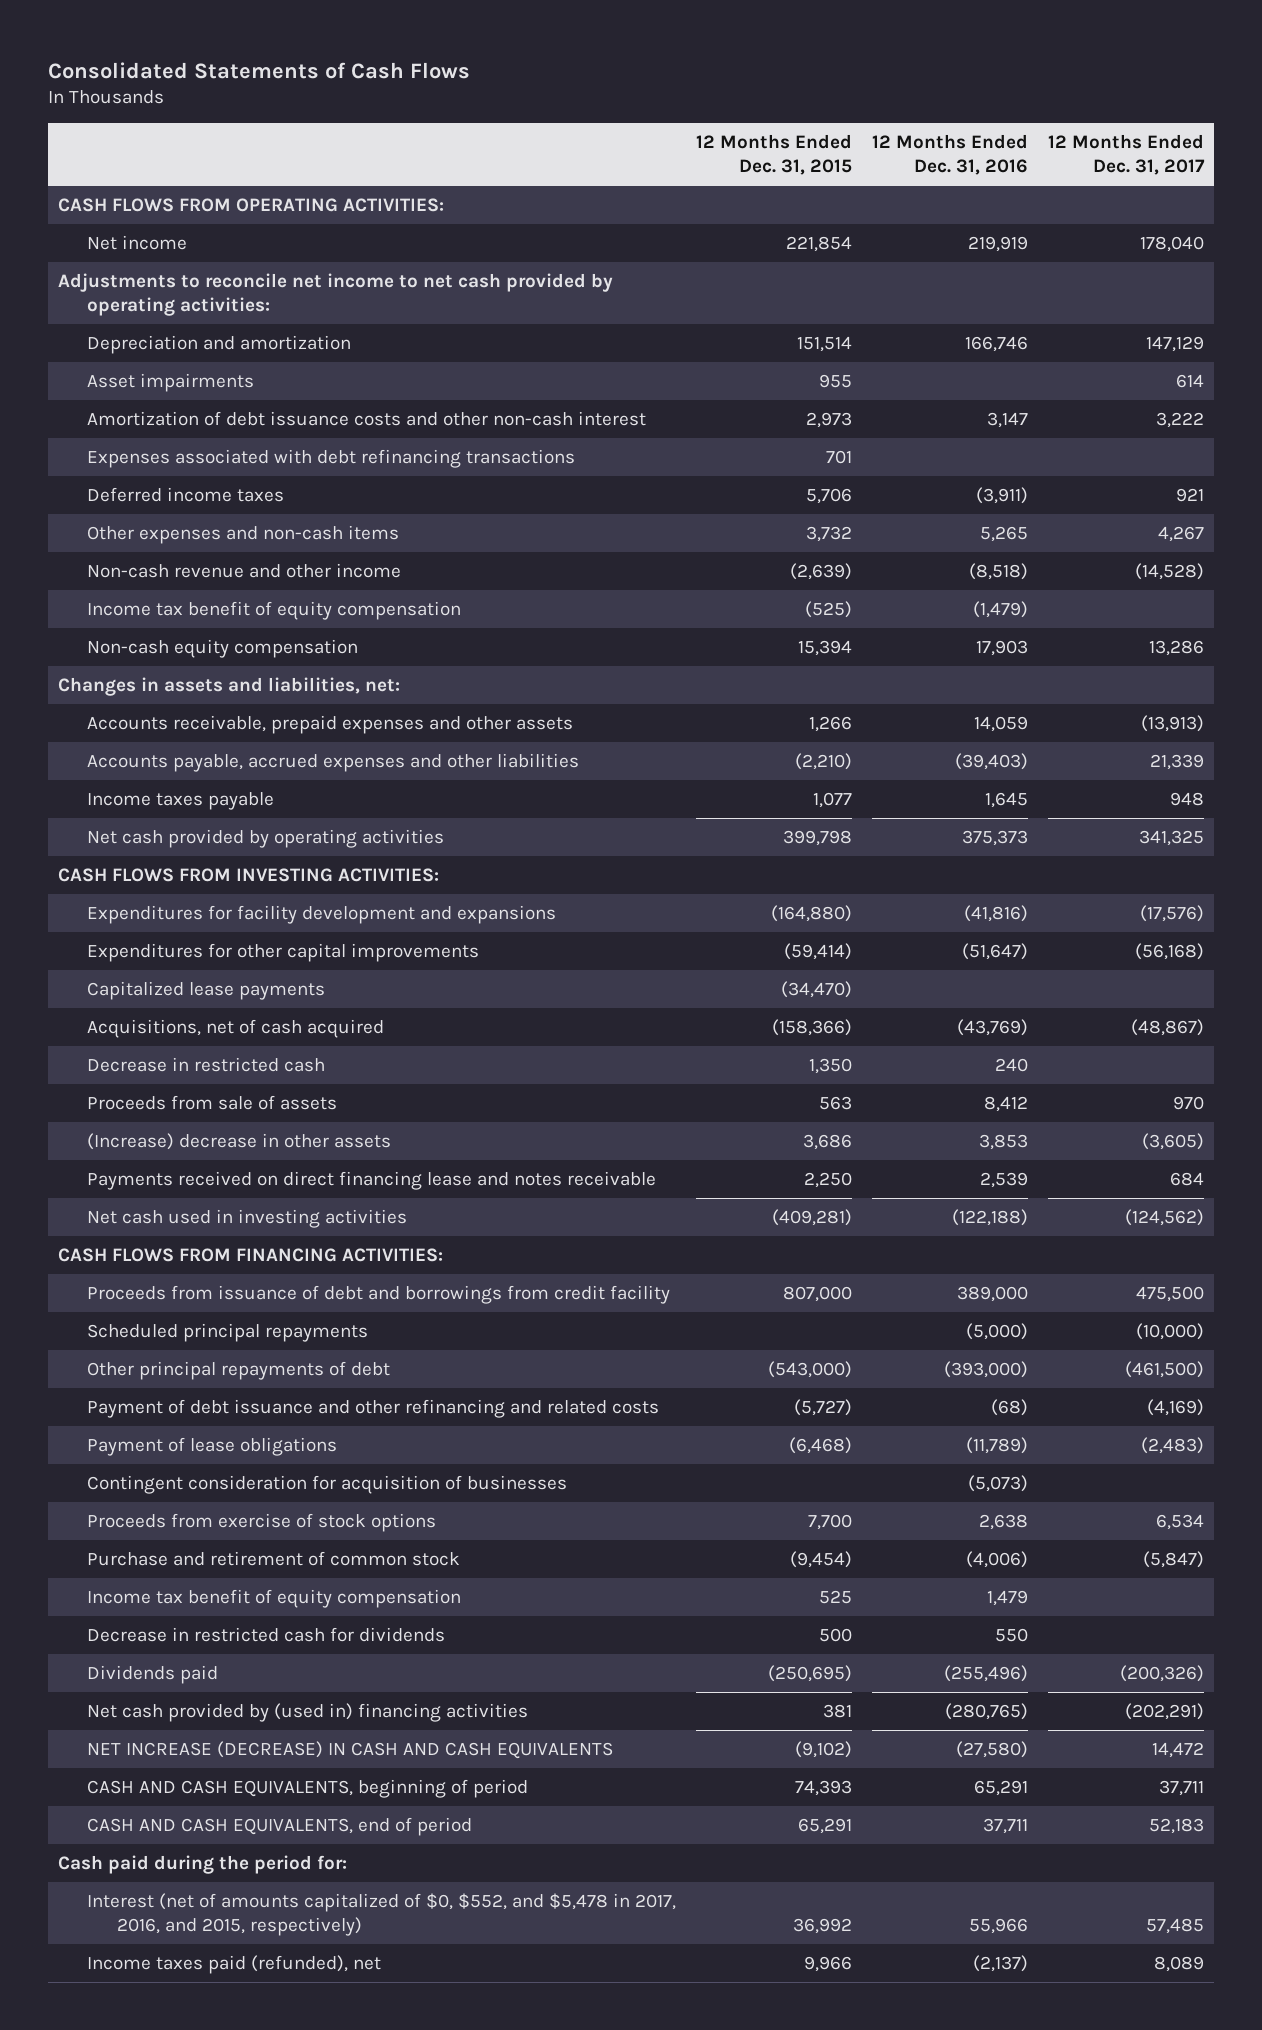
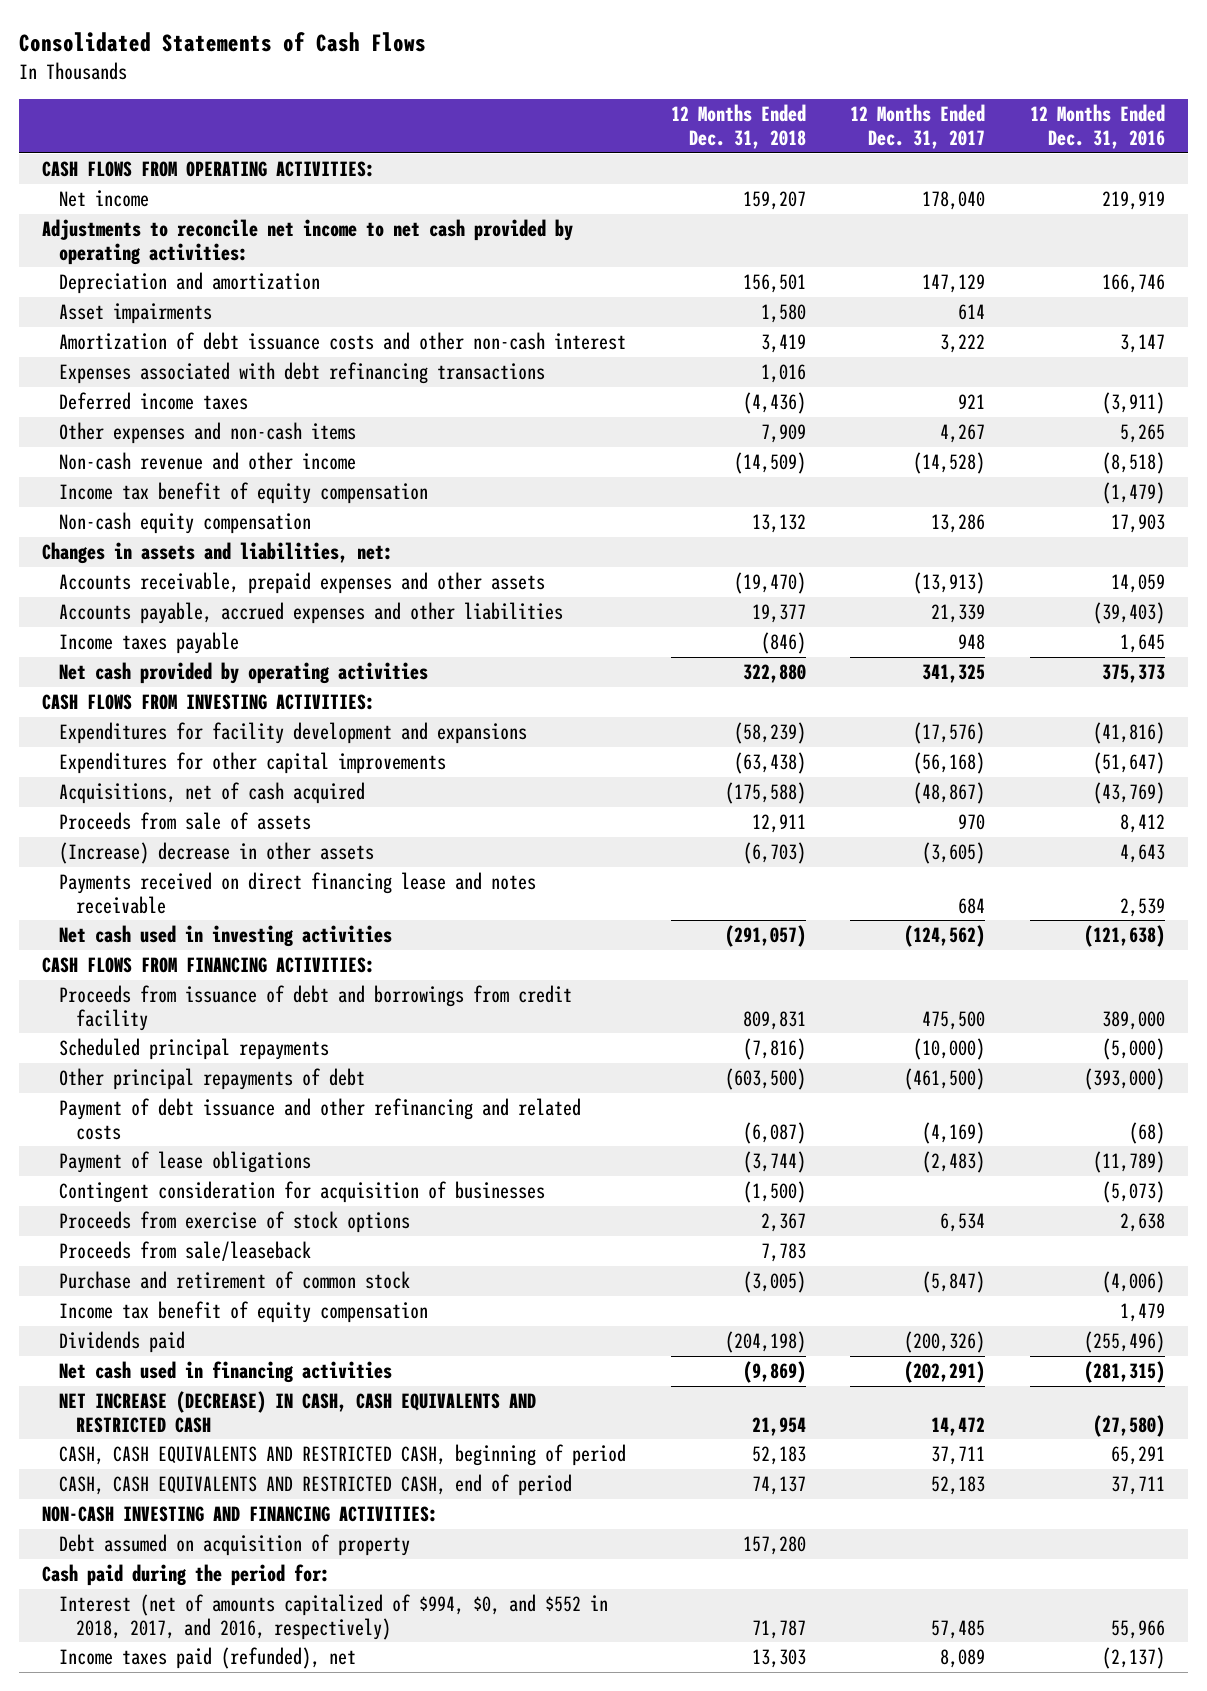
- | 12 Months Ended Dec. 31, 2015 | 12 Months Ended Dec. 31, 2016 | 12 Months Ended Dec. 31, 2017
+ | 12 Months Ended Dec. 31, 2018 | 12 Months Ended Dec. 31, 2017 | 12 Months Ended Dec. 31, 2016
- Capitalized lease payments | (34,470) | |
- Decrease in restricted cash | 1,350 | 240 |
- (Increase) decrease in other assets | 3,686 | 3,853 | (3,605)
+ (Increase) decrease in other assets | (6,703) | (3,605) | 4,643
- Net cash used in investing activities | (409,281) | (122,188) | (124,562)
+ Net cash used in investing activities | (291,057) | (124,562) | (121,638)
+ Proceeds from sale/leaseback | 7,783 | |
- Decrease in restricted cash for dividends | 500 | 550 |
- Net cash provided by (used in) financing activities | 381 | (280,765) | (202,291)
- NET INCREASE (DECREASE) IN CASH AND CASH EQUIVALENTS | (9,102) | (27,580) | 14,472
- CASH AND CASH EQUIVALENTS, beginning of period | 74,393 | 65,291 | 37,711
- CASH AND CASH EQUIVALENTS, end of period | 65,291 | 37,711 | 52,183
+ Net cash used in financing activities | (9,869) | (202,291) | (281,315)
+ NET INCREASE (DECREASE) IN CASH, CASH EQUIVALENTS AND RESTRICTED CASH | 21,954 | 14,472 | (27,580)
+ CASH, CASH EQUIVALENTS AND RESTRICTED CASH, beginning of period | 52,183 | 37,711 | 65,291
+ CASH, CASH EQUIVALENTS AND RESTRICTED CASH, end of period | 74,137 | 52,183 | 37,711
+ NON-CASH INVESTING AND FINANCING ACTIVITIES:
+ Debt assumed on acquisition of property | 157,280 | |
- Interest (net of amounts capitalized of $0, $552, and $5,478 in 2017, 2016, and 2015, respectively) | 36,992 | 55,966 | 57,485
+ Interest (net of amounts capitalized of $994, $0, and $552 in 2018, 2017, and 2016, respectively) | 71,787 | 57,485 | 55,966

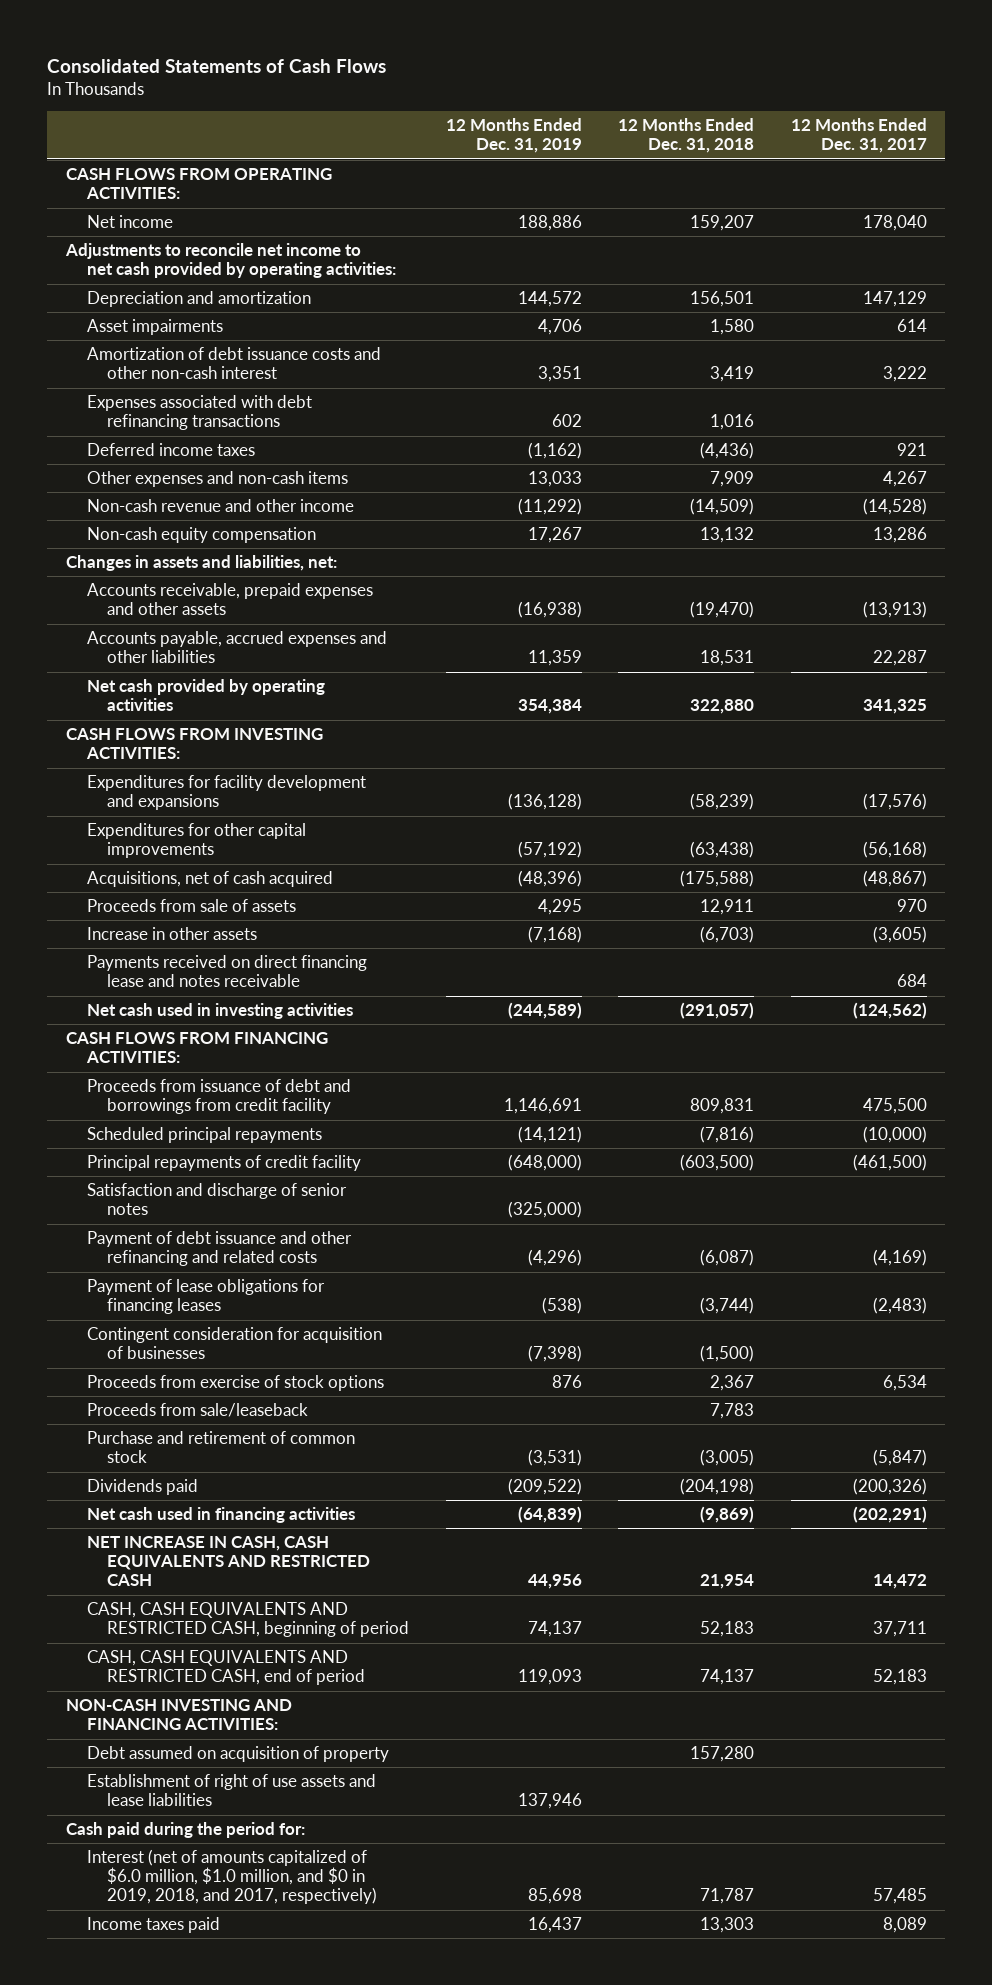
- | 12 Months Ended Dec. 31, 2018 | 12 Months Ended Dec. 31, 2017 | 12 Months Ended Dec. 31, 2016
+ | 12 Months Ended Dec. 31, 2019 | 12 Months Ended Dec. 31, 2018 | 12 Months Ended Dec. 31, 2017
- Income tax benefit of equity compensation | | | (1,479)
- Accounts payable, accrued expenses and other liabilities | 19,377 | 21,339 | (39,403)
- Income taxes payable | (846) | 948 | 1,645
+ Accounts payable, accrued expenses and other liabilities | 11,359 | 18,531 | 22,287
- (Increase) decrease in other assets | (6,703) | (3,605) | 4,643
+ Increase in other assets | (7,168) | (6,703) | (3,605)
- Other principal repayments of debt | (603,500) | (461,500) | (393,000)
+ Principal repayments of credit facility | (648,000) | (603,500) | (461,500)
+ Satisfaction and discharge of senior notes | (325,000) | |
- Payment of lease obligations | (3,744) | (2,483) | (11,789)
+ Payment of lease obligations for financing leases | (538) | (3,744) | (2,483)
- Income tax benefit of equity compensation | | | 1,479
- NET INCREASE (DECREASE) IN CASH, CASH EQUIVALENTS AND RESTRICTED CASH | 21,954 | 14,472 | (27,580)
+ NET INCREASE IN CASH, CASH EQUIVALENTS AND RESTRICTED CASH | 44,956 | 21,954 | 14,472
+ Establishment of right of use assets and lease liabilities | 137,946 | |
- Interest (net of amounts capitalized of $994, $0, and $552 in 2018, 2017, and 2016, respectively) | 71,787 | 57,485 | 55,966
- Income taxes paid (refunded), net | 13,303 | 8,089 | (2,137)
+ Interest (net of amounts capitalized of $6.0 million, $1.0 million, and $0 in 2019, 2018, and 2017, respectively) | 85,698 | 71,787 | 57,485
+ Income taxes paid | 16,437 | 13,303 | 8,089

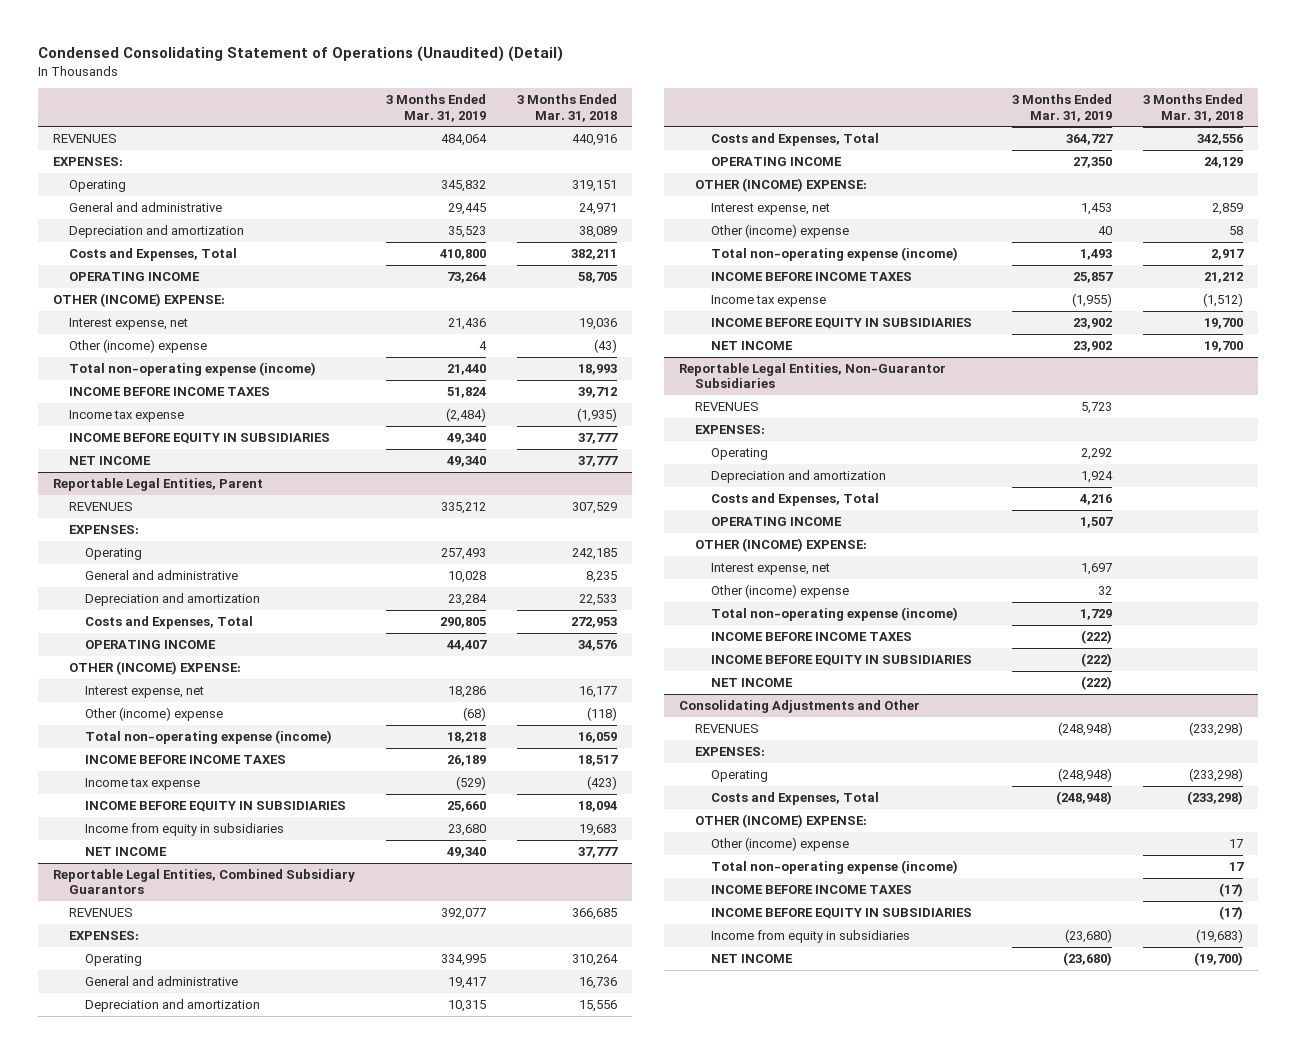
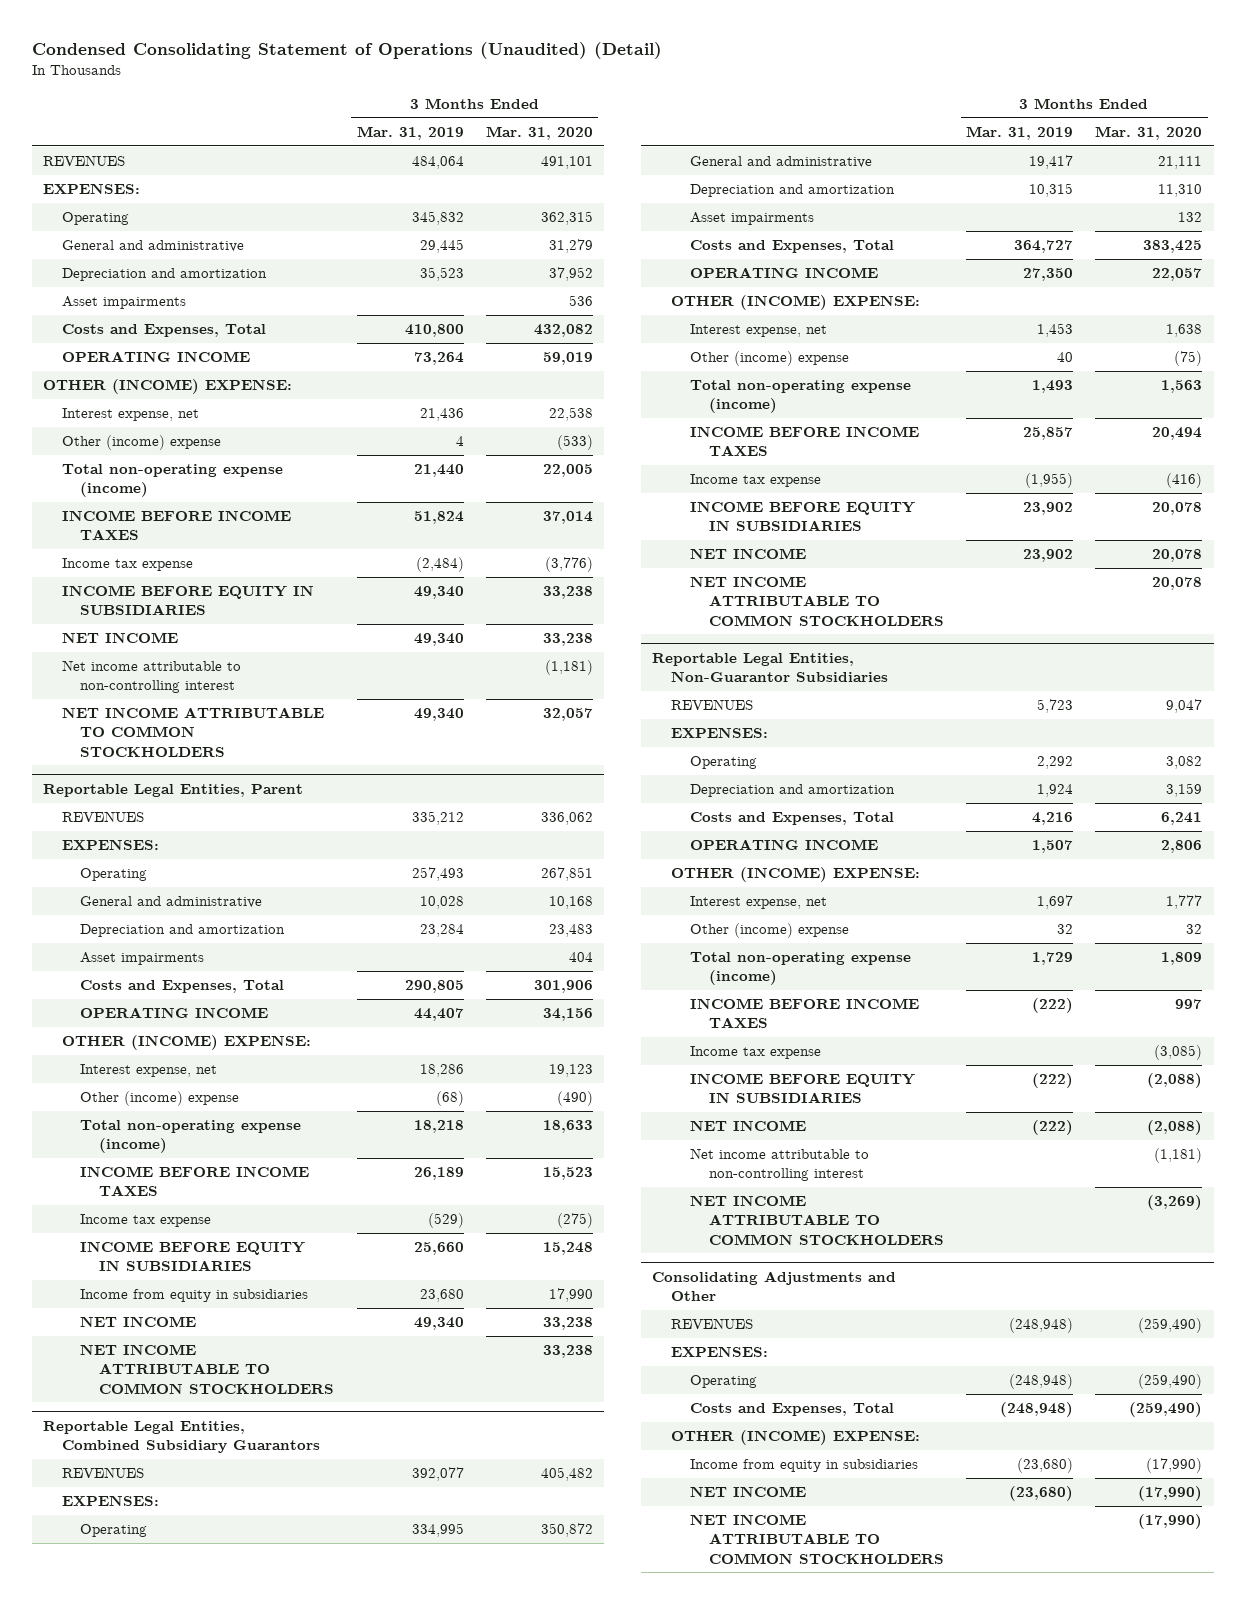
- | 3 Months Ended Mar. 31, 2019 | 3 Months Ended Mar. 31, 2018
+ | 3 Months Ended Mar. 31, 2019 | 3 Months Ended Mar. 31, 2020
+ Asset impairments | | 536
+ Net income attributable to non-controlling interest | | (1,181)
+ NET INCOME ATTRIBUTABLE TO COMMON STOCKHOLDERS | 49,340 | 32,057
@ Reportable Legal Entities, Parent
+ Asset impairments | | 404
+ NET INCOME ATTRIBUTABLE TO COMMON STOCKHOLDERS | | 33,238
@ Reportable Legal Entities, Combined Subsidiary Guarantors
+ Asset impairments | | 132
+ NET INCOME ATTRIBUTABLE TO COMMON STOCKHOLDERS | | 20,078
@ Reportable Legal Entities, Non-Guarantor Subsidiaries
+ Income tax expense | | (3,085)
+ Net income attributable to non-controlling interest | | (1,181)
+ NET INCOME ATTRIBUTABLE TO COMMON STOCKHOLDERS | | (3,269)
@ Consolidating Adjustments and Other
- Other (income) expense | | 17
- Total non-operating expense (income) | | 17
- INCOME BEFORE INCOME TAXES | | (17)
- INCOME BEFORE EQUITY IN SUBSIDIARIES | | (17)
+ NET INCOME ATTRIBUTABLE TO COMMON STOCKHOLDERS | | (17,990)

